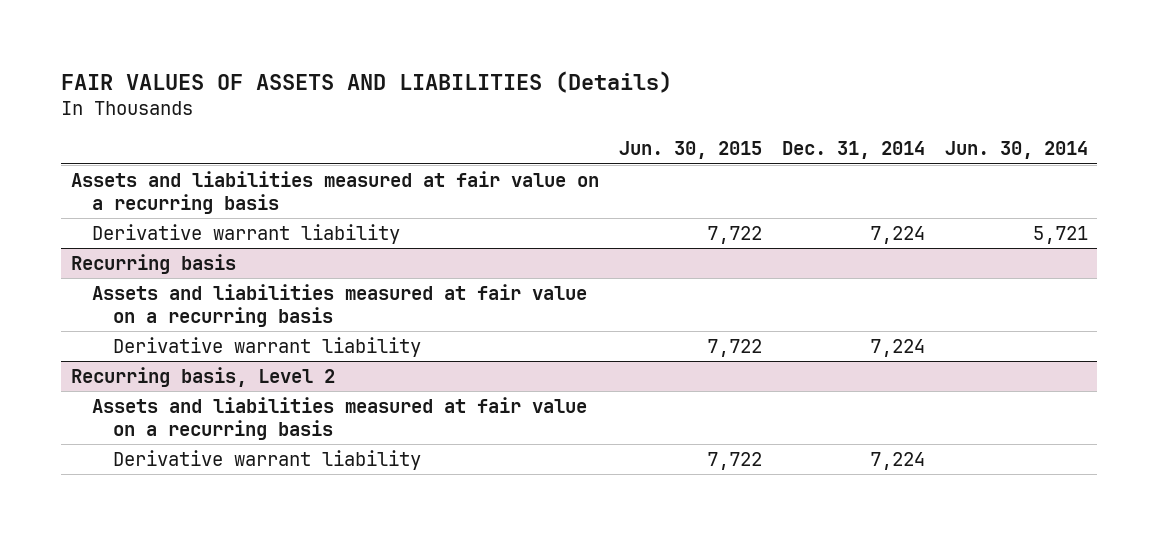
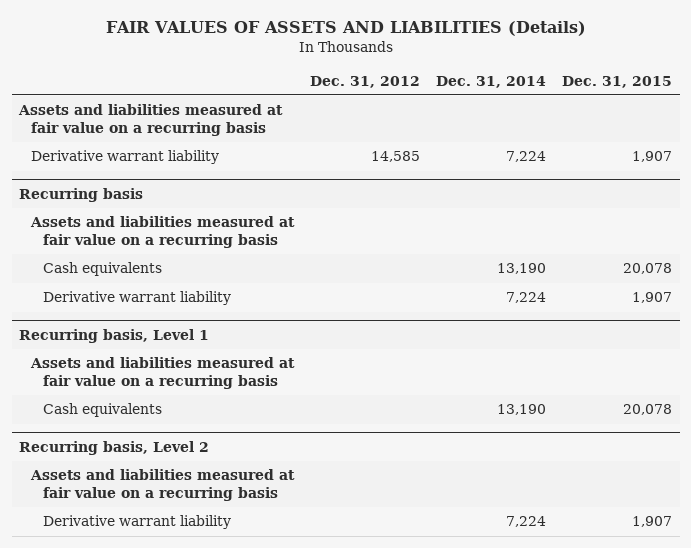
- | Jun. 30, 2015 | Dec. 31, 2014 | Jun. 30, 2014
+ | Dec. 31, 2012 | Dec. 31, 2014 | Dec. 31, 2015
@ Recurring basis
+ Cash equivalents | | 13,190 | 20,078
+ Recurring basis, Level 1
+ Assets and liabilities measured at fair value on a recurring basis
+ Cash equivalents | | 13,190 | 20,078

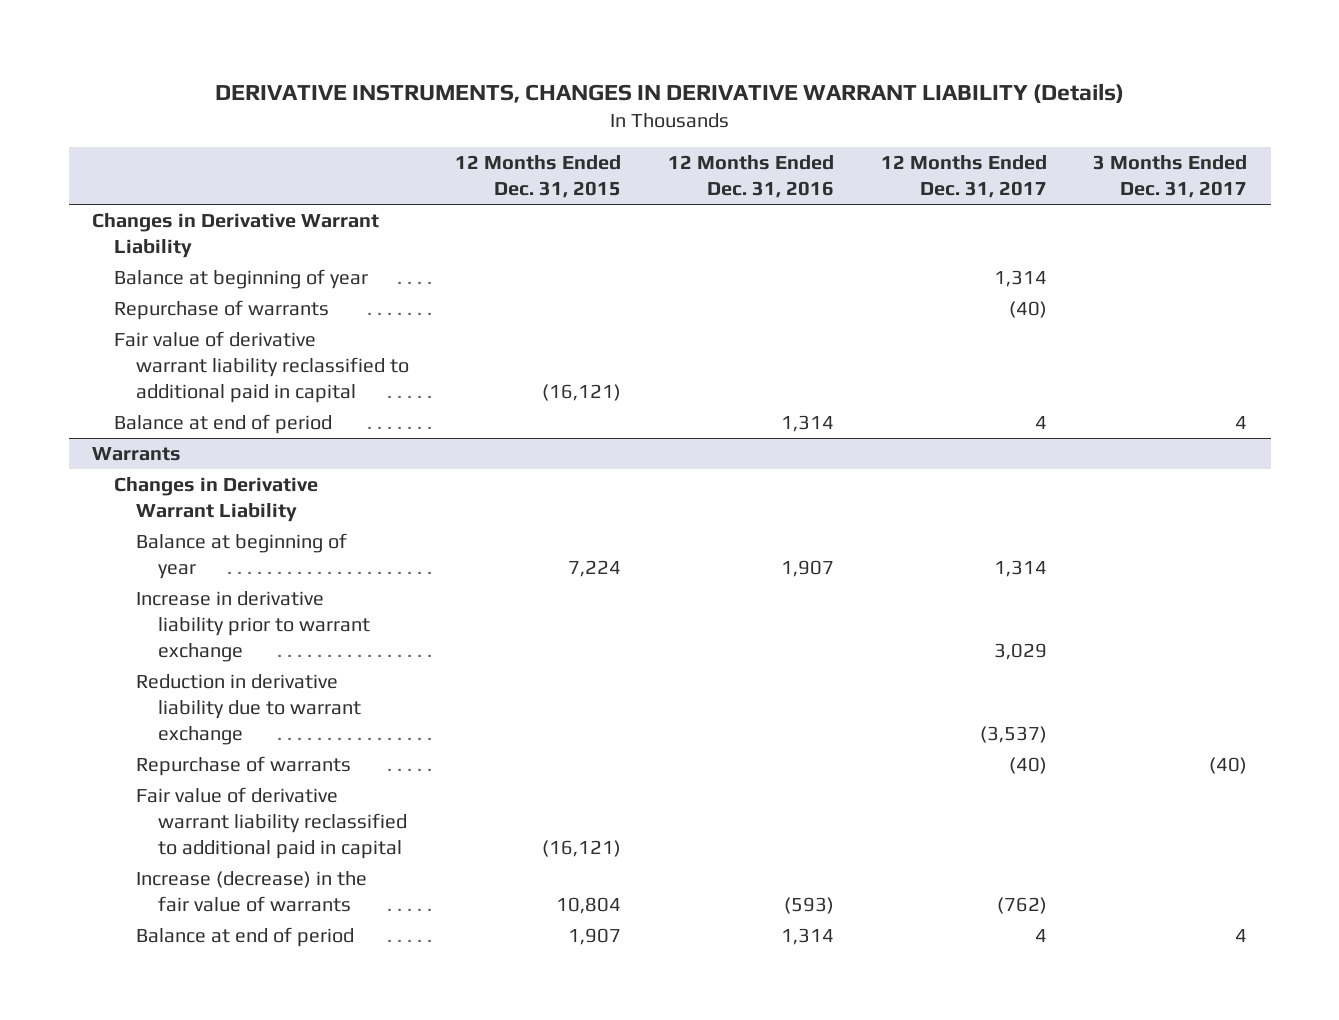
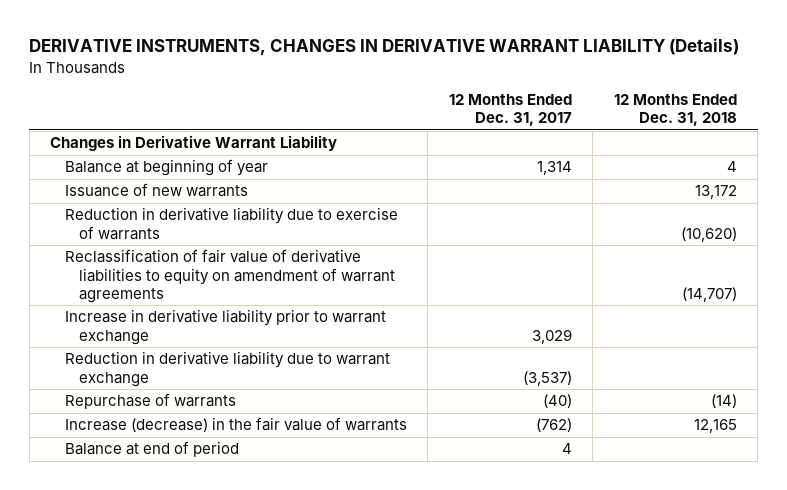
- | 12 Months Ended Dec. 31, 2015 | 12 Months Ended Dec. 31, 2016 | 12 Months Ended Dec. 31, 2017 | 3 Months Ended Dec. 31, 2017
+ | 12 Months Ended Dec. 31, 2017 | 12 Months Ended Dec. 31, 2018
- Repurchase of warrants | | | (40) |
- Fair value of derivative warrant liability reclassified to additional paid in capital | (16,121) | | |
- Balance at end of period | | 1,314 | 4 | 4
- Warrants
- Changes in Derivative Warrant Liability
- Balance at beginning of year | 7,224 | 1,907 | 1,314 |
+ Issuance of new warrants | | 13,172
+ Reduction in derivative liability due to exercise of warrants | | (10,620)
+ Reclassification of fair value of derivative liabilities to equity on amendment of warrant agreements | | (14,707)
- Fair value of derivative warrant liability reclassified to additional paid in capital | (16,121) | | |

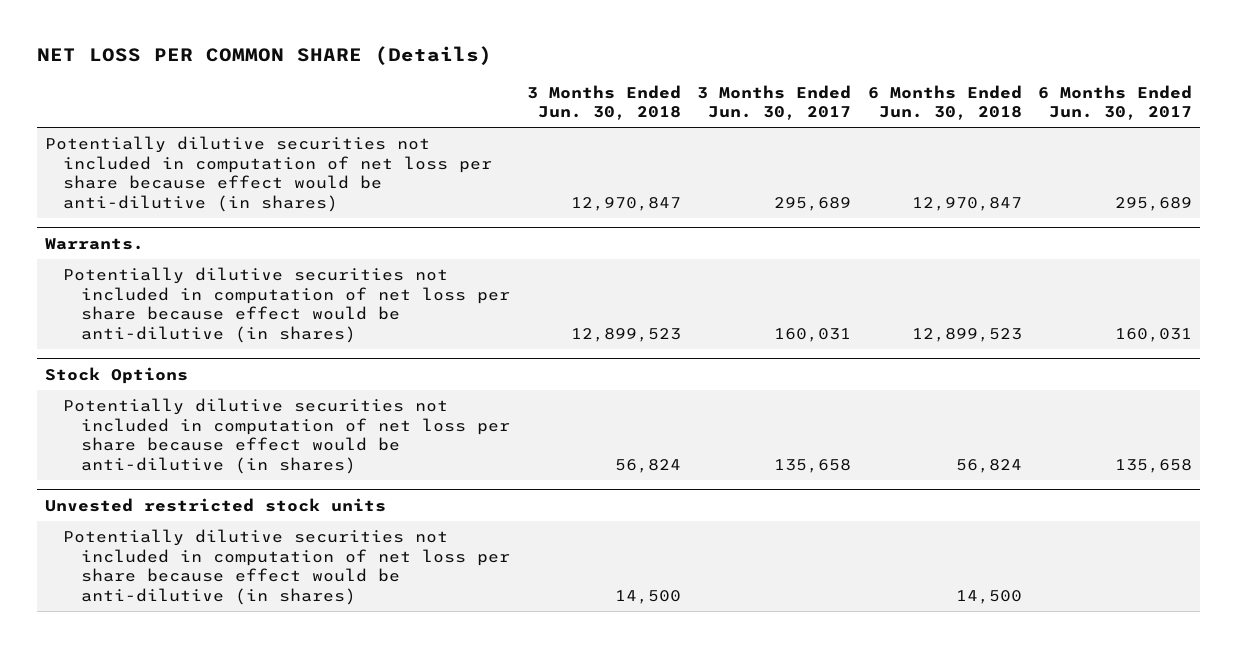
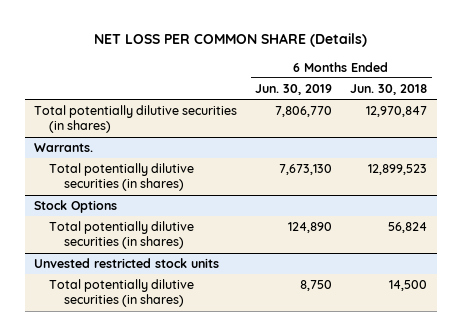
- | 3 Months Ended Jun. 30, 2018 | 3 Months Ended Jun. 30, 2017 | 6 Months Ended Jun. 30, 2018 | 6 Months Ended Jun. 30, 2017
+ | 6 Months Ended Jun. 30, 2019 | 6 Months Ended Jun. 30, 2018
- Potentially dilutive securities not included in computation of net loss per share because effect would be anti-dilutive (in shares) | 12,970,847 | 295,689 | 12,970,847 | 295,689
+ Total potentially dilutive securities (in shares) | 7,806,770 | 12,970,847
@ Warrants.
- Potentially dilutive securities not included in computation of net loss per share because effect would be anti-dilutive (in shares) | 12,899,523 | 160,031 | 12,899,523 | 160,031
+ Total potentially dilutive securities (in shares) | 7,673,130 | 12,899,523
@ Stock Options
- Potentially dilutive securities not included in computation of net loss per share because effect would be anti-dilutive (in shares) | 56,824 | 135,658 | 56,824 | 135,658
+ Total potentially dilutive securities (in shares) | 124,890 | 56,824
@ Unvested restricted stock units
- Potentially dilutive securities not included in computation of net loss per share because effect would be anti-dilutive (in shares) | 14,500 | | 14,500 |
+ Total potentially dilutive securities (in shares) | 8,750 | 14,500

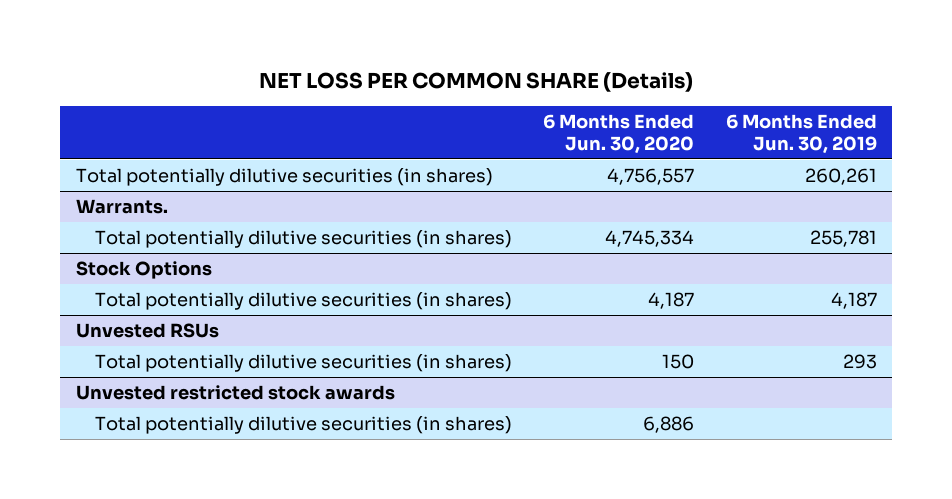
- | 6 Months Ended Jun. 30, 2019 | 6 Months Ended Jun. 30, 2018
+ | 6 Months Ended Jun. 30, 2020 | 6 Months Ended Jun. 30, 2019
- Total potentially dilutive securities (in shares) | 7,806,770 | 12,970,847
+ Total potentially dilutive securities (in shares) | 4,756,557 | 260,261
@ Warrants.
- Total potentially dilutive securities (in shares) | 7,673,130 | 12,899,523
+ Total potentially dilutive securities (in shares) | 4,745,334 | 255,781
@ Stock Options
- Total potentially dilutive securities (in shares) | 124,890 | 56,824
- Unvested restricted stock units
- Total potentially dilutive securities (in shares) | 8,750 | 14,500
@ Stock Options
+ Total potentially dilutive securities (in shares) | 4,187 | 4,187
+ Unvested RSUs
+ Total potentially dilutive securities (in shares) | 150 | 293
+ Unvested restricted stock awards
+ Total potentially dilutive securities (in shares) | 6,886 |

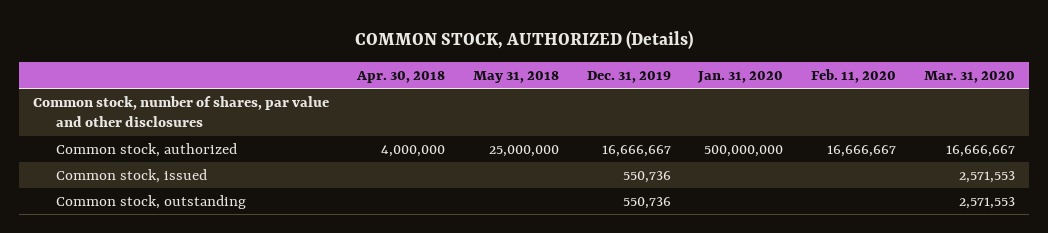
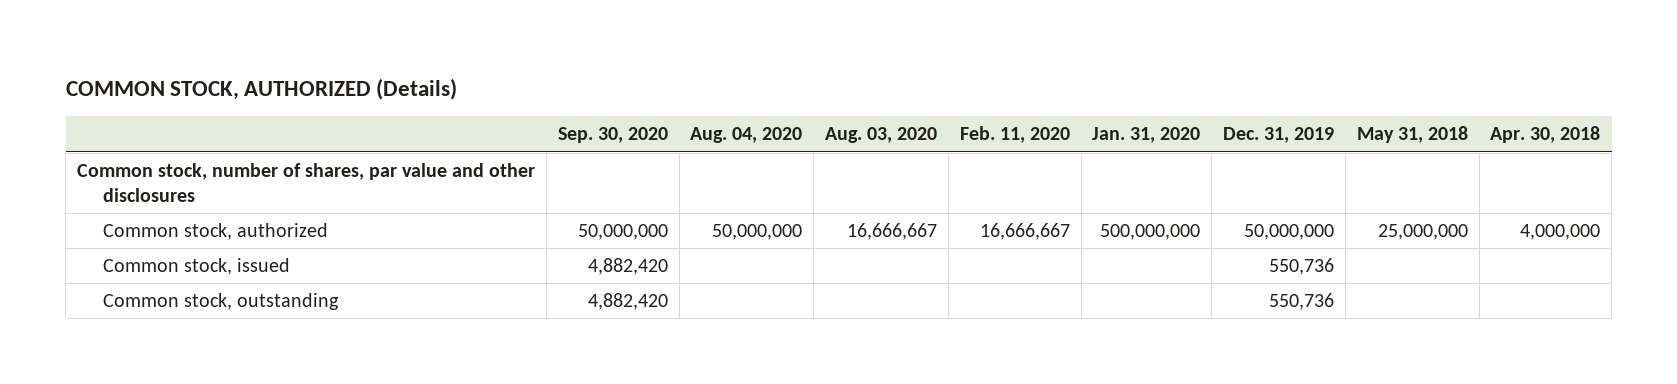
- | Apr. 30, 2018 | May 31, 2018 | Dec. 31, 2019 | Jan. 31, 2020 | Feb. 11, 2020 | Mar. 31, 2020
+ | Sep. 30, 2020 | Aug. 04, 2020 | Aug. 03, 2020 | Feb. 11, 2020 | Jan. 31, 2020 | Dec. 31, 2019 | May 31, 2018 | Apr. 30, 2018
- Common stock, authorized | 4,000,000 | 25,000,000 | 16,666,667 | 500,000,000 | 16,666,667 | 16,666,667
+ Common stock, authorized | 50,000,000 | 50,000,000 | 16,666,667 | 16,666,667 | 500,000,000 | 50,000,000 | 25,000,000 | 4,000,000

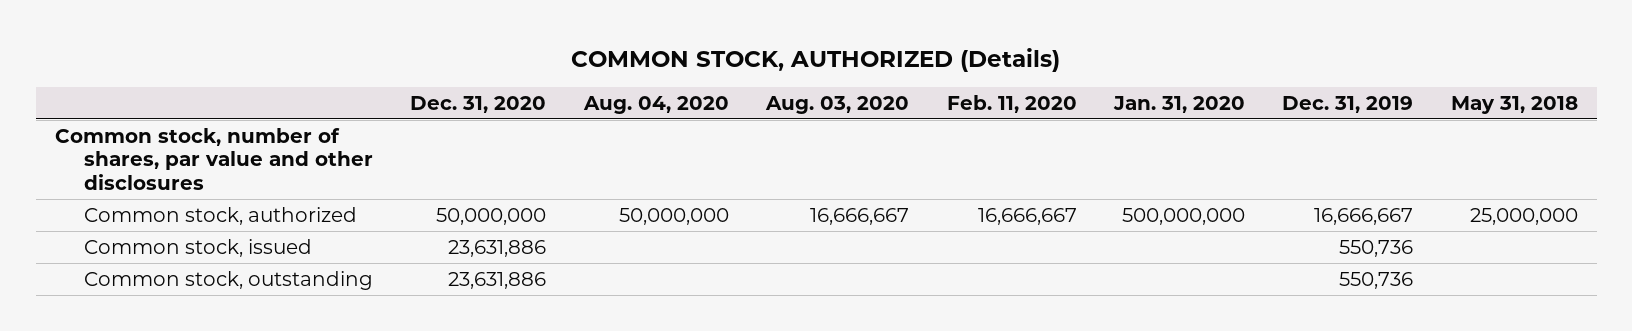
- | Sep. 30, 2020 | Aug. 04, 2020 | Aug. 03, 2020 | Feb. 11, 2020 | Jan. 31, 2020 | Dec. 31, 2019 | May 31, 2018 | Apr. 30, 2018
+ | Dec. 31, 2020 | Aug. 04, 2020 | Aug. 03, 2020 | Feb. 11, 2020 | Jan. 31, 2020 | Dec. 31, 2019 | May 31, 2018
- Common stock, authorized | 50,000,000 | 50,000,000 | 16,666,667 | 16,666,667 | 500,000,000 | 50,000,000 | 25,000,000 | 4,000,000
+ Common stock, authorized | 50,000,000 | 50,000,000 | 16,666,667 | 16,666,667 | 500,000,000 | 16,666,667 | 25,000,000

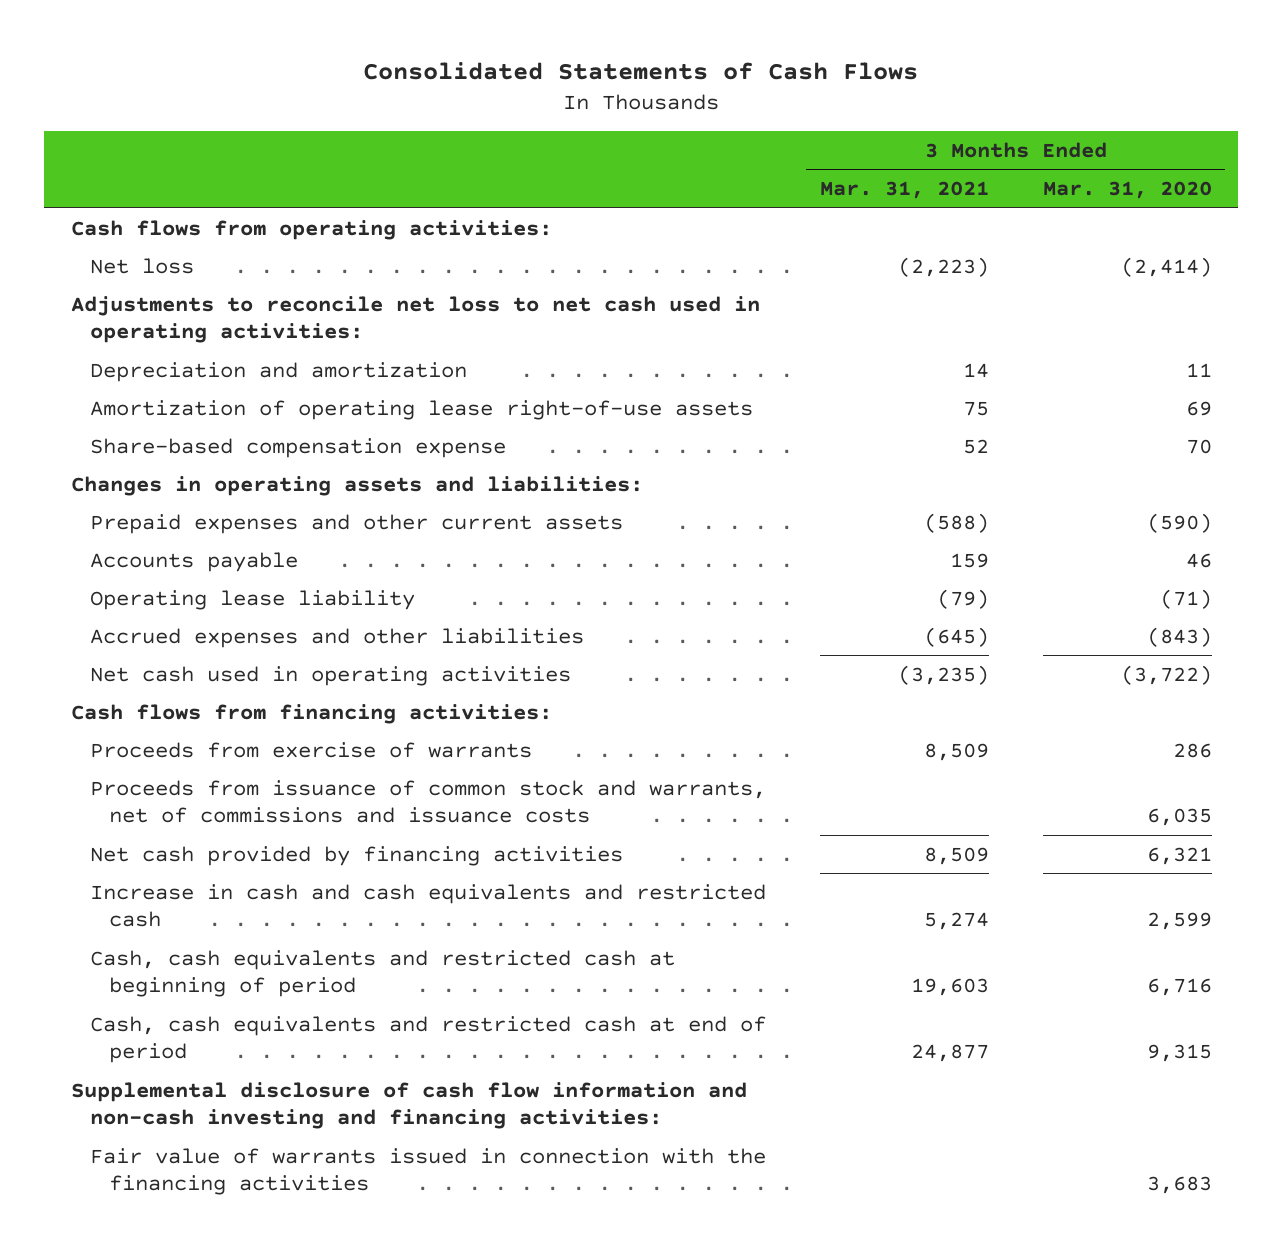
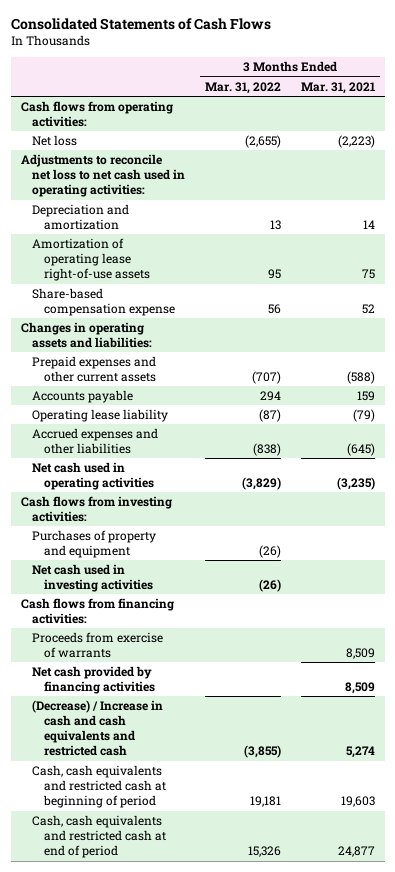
- | 3 Months Ended Mar. 31, 2021 | 3 Months Ended Mar. 31, 2020
+ | 3 Months Ended Mar. 31, 2022 | 3 Months Ended Mar. 31, 2021
+ Cash flows from investing activities:
+ Purchases of property and equipment | (26) |
+ Net cash used in investing activities | (26) |
- Proceeds from issuance of common stock and warrants, net of commissions and issuance costs | | 6,035
- Increase in cash and cash equivalents and restricted cash | 5,274 | 2,599
+ (Decrease) / Increase in cash and cash equivalents and restricted cash | (3,855) | 5,274
- Supplemental disclosure of cash flow information and non-cash investing and financing activities:
- Fair value of warrants issued in connection with the financing activities | | 3,683

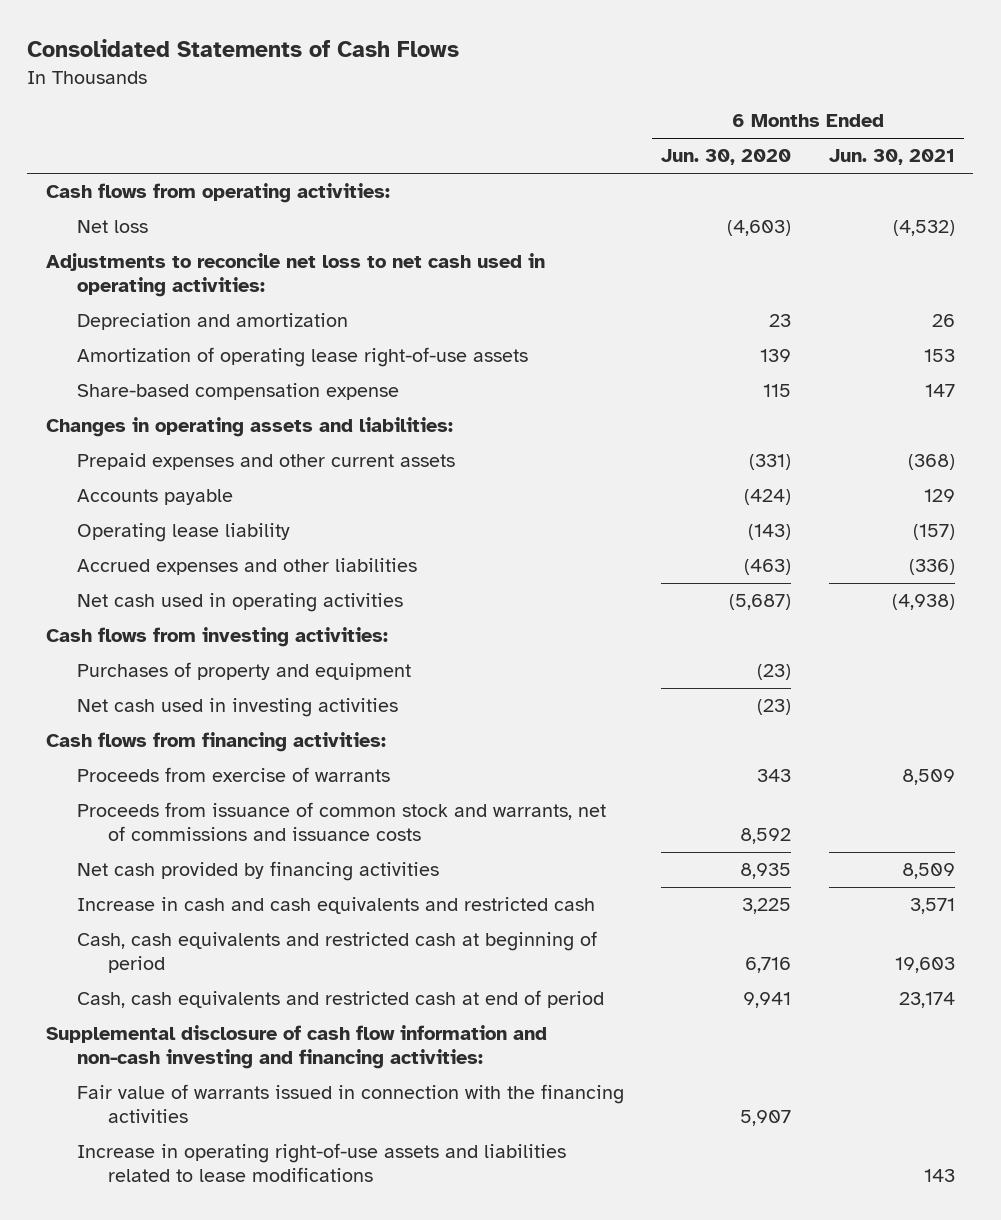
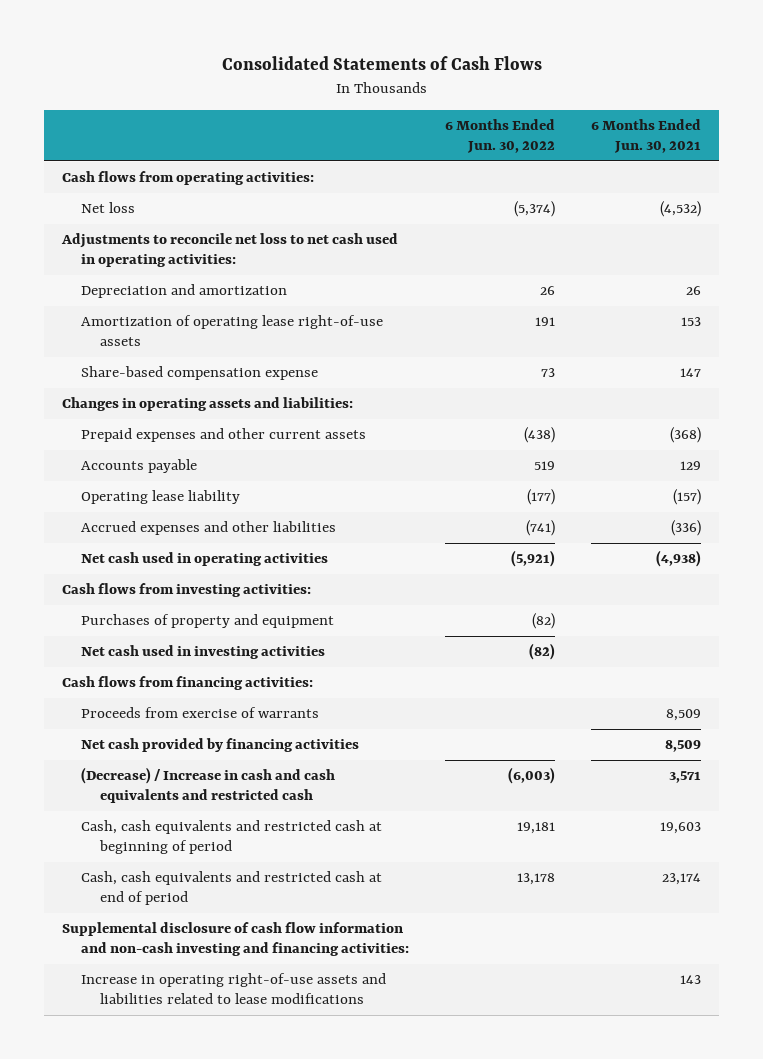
- | 6 Months Ended Jun. 30, 2020 | 6 Months Ended Jun. 30, 2021
+ | 6 Months Ended Jun. 30, 2022 | 6 Months Ended Jun. 30, 2021
- Proceeds from issuance of common stock and warrants, net of commissions and issuance costs | 8,592 |
- Increase in cash and cash equivalents and restricted cash | 3,225 | 3,571
+ (Decrease) / Increase in cash and cash equivalents and restricted cash | (6,003) | 3,571
- Fair value of warrants issued in connection with the financing activities | 5,907 |

